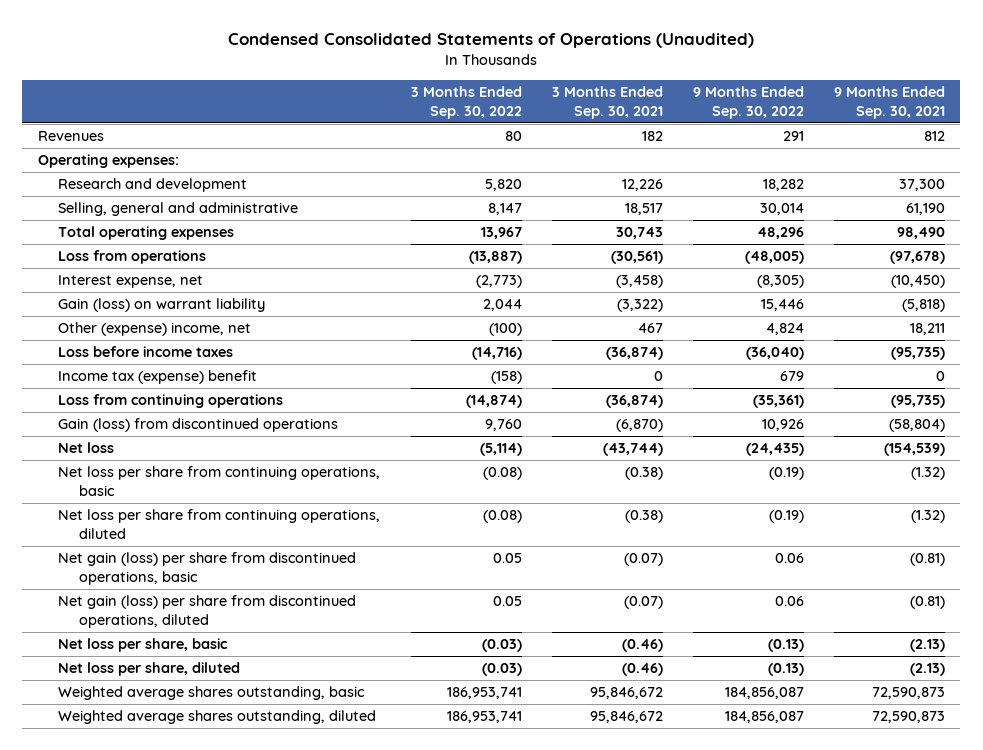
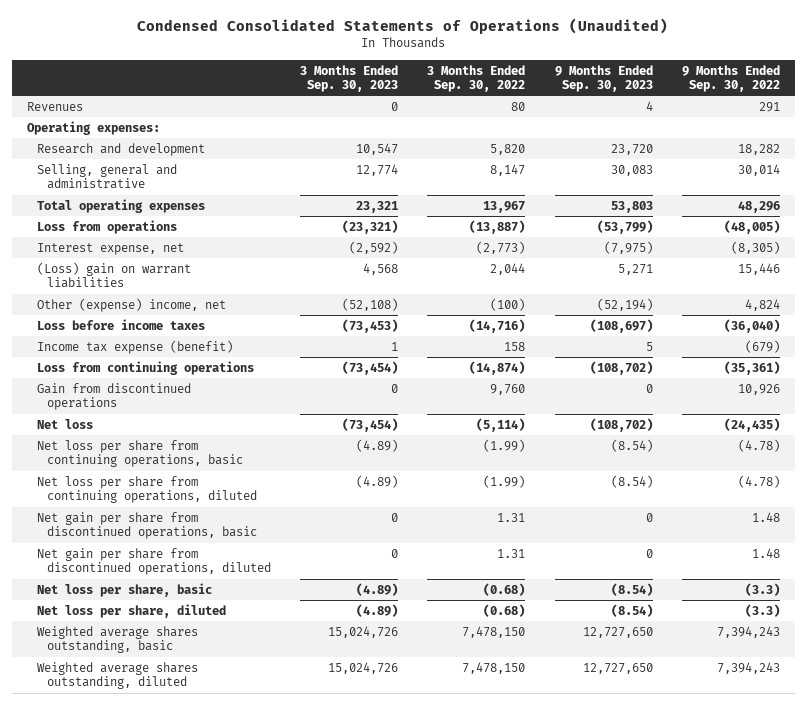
- | 3 Months Ended Sep. 30, 2022 | 3 Months Ended Sep. 30, 2021 | 9 Months Ended Sep. 30, 2022 | 9 Months Ended Sep. 30, 2021
+ | 3 Months Ended Sep. 30, 2023 | 3 Months Ended Sep. 30, 2022 | 9 Months Ended Sep. 30, 2023 | 9 Months Ended Sep. 30, 2022
- Gain (loss) on warrant liability | 2,044 | (3,322) | 15,446 | (5,818)
+ (Loss) gain on warrant liabilities | 4,568 | 2,044 | 5,271 | 15,446
- Income tax (expense) benefit | (158) | 0 | 679 | 0
+ Income tax expense (benefit) | 1 | 158 | 5 | (679)
- Gain (loss) from discontinued operations | 9,760 | (6,870) | 10,926 | (58,804)
+ Gain from discontinued operations | 0 | 9,760 | 0 | 10,926
- Net loss per share from continuing operations, basic | (0.08) | (0.38) | (0.19) | (1.32)
- Net loss per share from continuing operations, diluted | (0.08) | (0.38) | (0.19) | (1.32)
- Net gain (loss) per share from discontinued operations, basic | 0.05 | (0.07) | 0.06 | (0.81)
- Net gain (loss) per share from discontinued operations, diluted | 0.05 | (0.07) | 0.06 | (0.81)
- Net loss per share, basic | (0.03) | (0.46) | (0.13) | (2.13)
- Net loss per share, diluted | (0.03) | (0.46) | (0.13) | (2.13)
- Weighted average shares outstanding, basic | 186,953,741 | 95,846,672 | 184,856,087 | 72,590,873
- Weighted average shares outstanding, diluted | 186,953,741 | 95,846,672 | 184,856,087 | 72,590,873
+ Net loss per share from continuing operations, basic | (4.89) | (1.99) | (8.54) | (4.78)
+ Net loss per share from continuing operations, diluted | (4.89) | (1.99) | (8.54) | (4.78)
+ Net gain per share from discontinued operations, basic | 0 | 1.31 | 0 | 1.48
+ Net gain per share from discontinued operations, diluted | 0 | 1.31 | 0 | 1.48
+ Net loss per share, basic | (4.89) | (0.68) | (8.54) | (3.3)
+ Net loss per share, diluted | (4.89) | (0.68) | (8.54) | (3.3)
+ Weighted average shares outstanding, basic | 15,024,726 | 7,478,150 | 12,727,650 | 7,394,243
+ Weighted average shares outstanding, diluted | 15,024,726 | 7,478,150 | 12,727,650 | 7,394,243

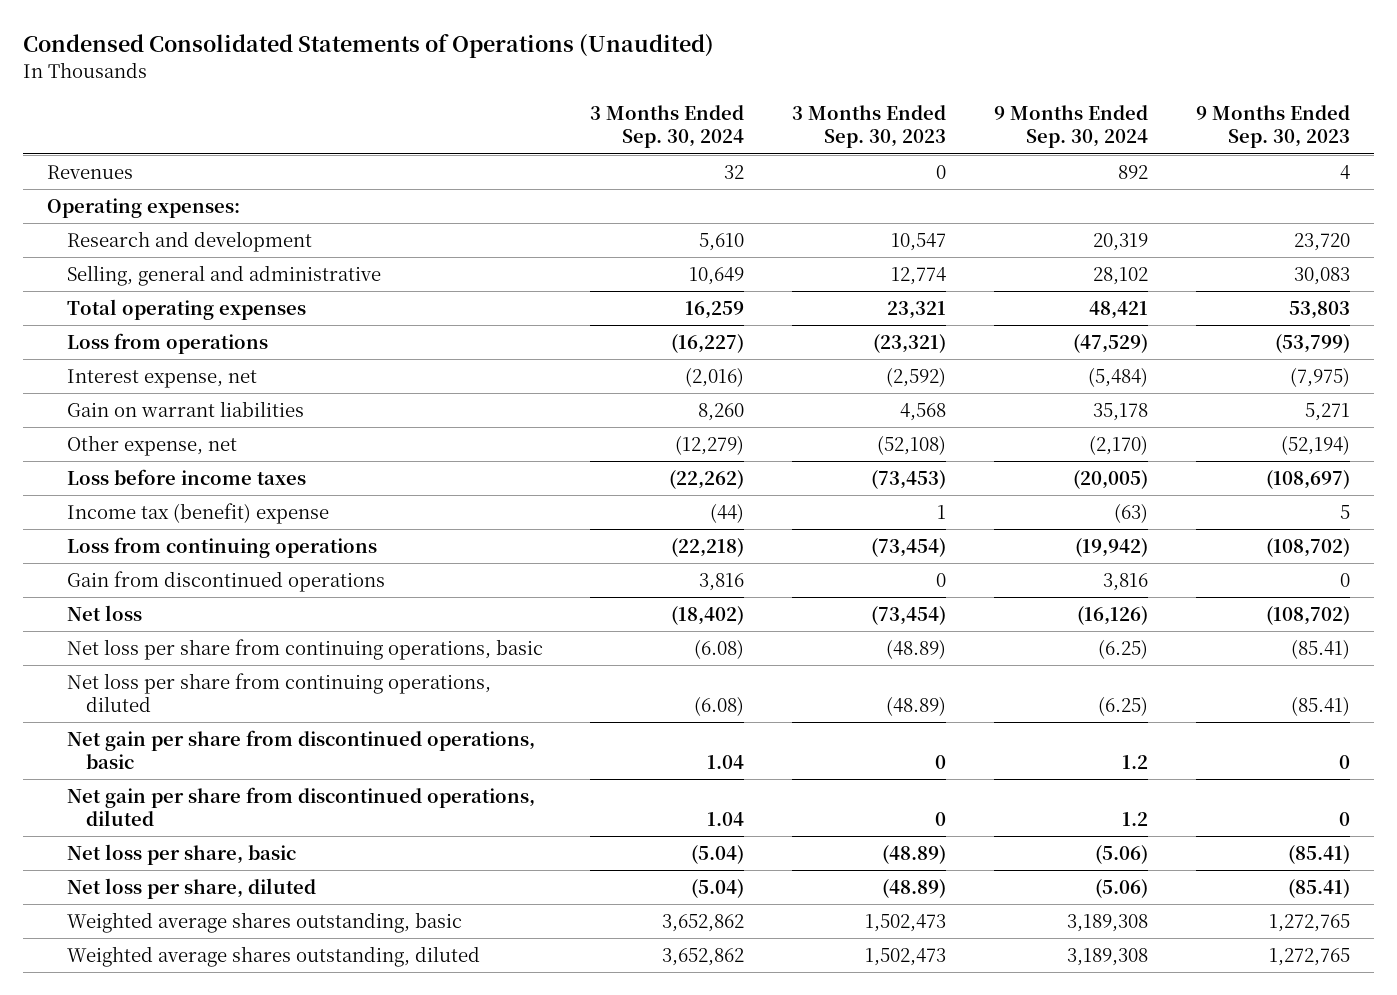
- | 3 Months Ended Sep. 30, 2023 | 3 Months Ended Sep. 30, 2022 | 9 Months Ended Sep. 30, 2023 | 9 Months Ended Sep. 30, 2022
+ | 3 Months Ended Sep. 30, 2024 | 3 Months Ended Sep. 30, 2023 | 9 Months Ended Sep. 30, 2024 | 9 Months Ended Sep. 30, 2023
- (Loss) gain on warrant liabilities | 4,568 | 2,044 | 5,271 | 15,446
- Other (expense) income, net | (52,108) | (100) | (52,194) | 4,824
+ Gain on warrant liabilities | 8,260 | 4,568 | 35,178 | 5,271
+ Other expense, net | (12,279) | (52,108) | (2,170) | (52,194)
- Income tax expense (benefit) | 1 | 158 | 5 | (679)
+ Income tax (benefit) expense | (44) | 1 | (63) | 5
- Net loss per share from continuing operations, basic | (4.89) | (1.99) | (8.54) | (4.78)
- Net loss per share from continuing operations, diluted | (4.89) | (1.99) | (8.54) | (4.78)
+ Net loss per share from continuing operations, basic | (6.08) | (48.89) | (6.25) | (85.41)
+ Net loss per share from continuing operations, diluted | (6.08) | (48.89) | (6.25) | (85.41)
- Net loss per share, basic | (4.89) | (0.68) | (8.54) | (3.3)
- Net loss per share, diluted | (4.89) | (0.68) | (8.54) | (3.3)
- Weighted average shares outstanding, basic | 15,024,726 | 7,478,150 | 12,727,650 | 7,394,243
- Weighted average shares outstanding, diluted | 15,024,726 | 7,478,150 | 12,727,650 | 7,394,243
+ Net loss per share, basic | (5.04) | (48.89) | (5.06) | (85.41)
+ Net loss per share, diluted | (5.04) | (48.89) | (5.06) | (85.41)
+ Weighted average shares outstanding, basic | 3,652,862 | 1,502,473 | 3,189,308 | 1,272,765
+ Weighted average shares outstanding, diluted | 3,652,862 | 1,502,473 | 3,189,308 | 1,272,765

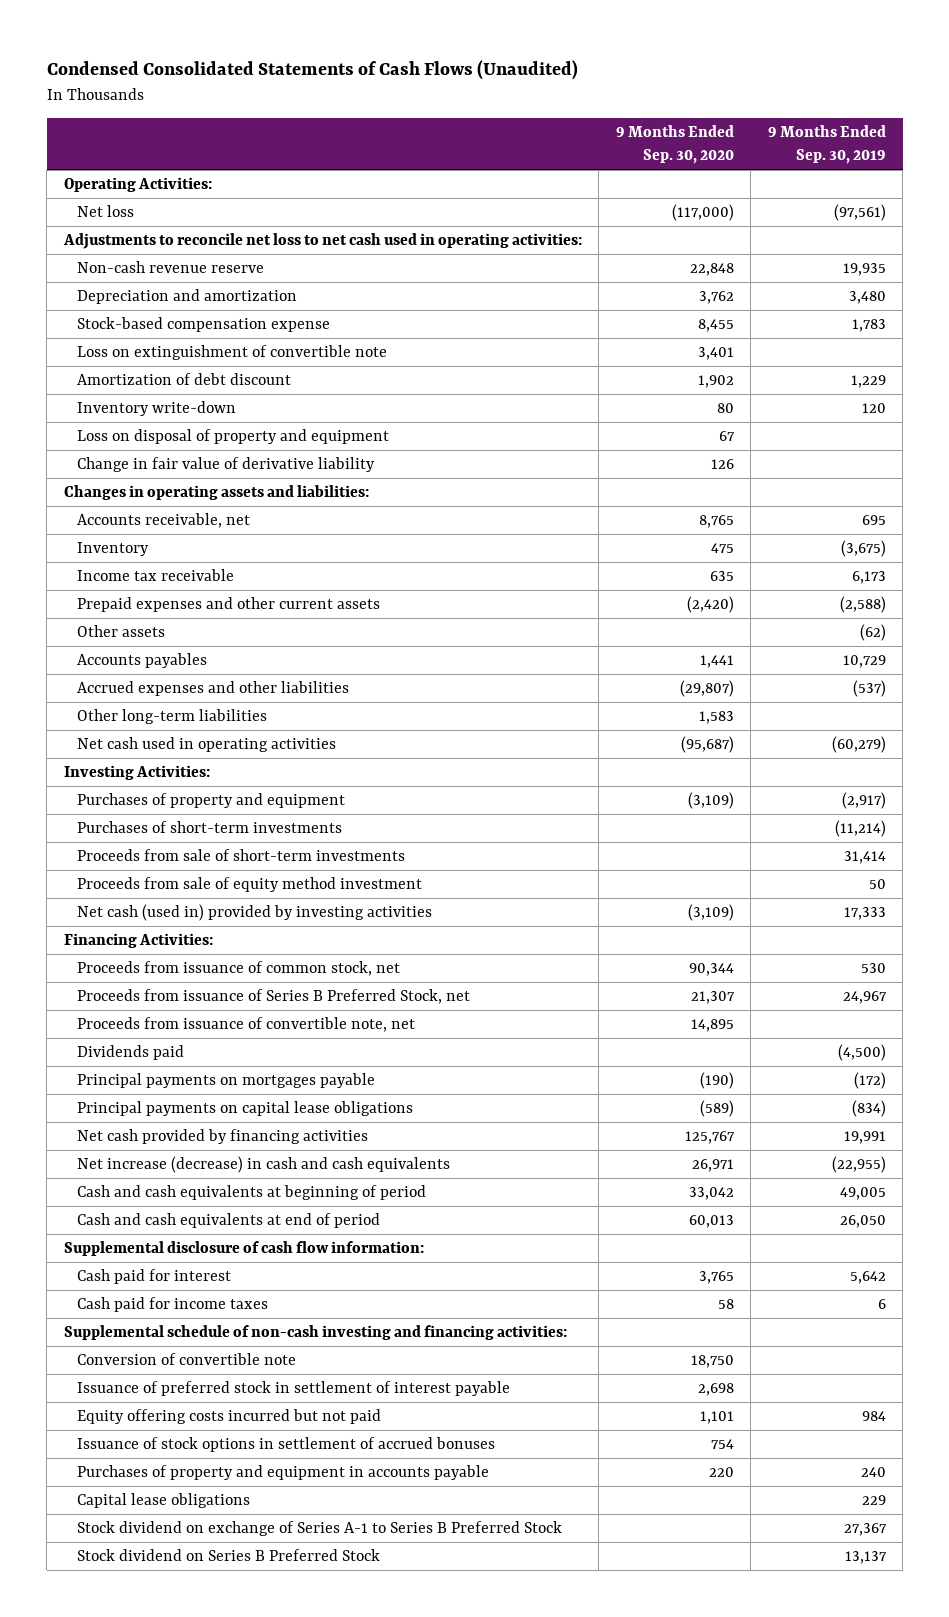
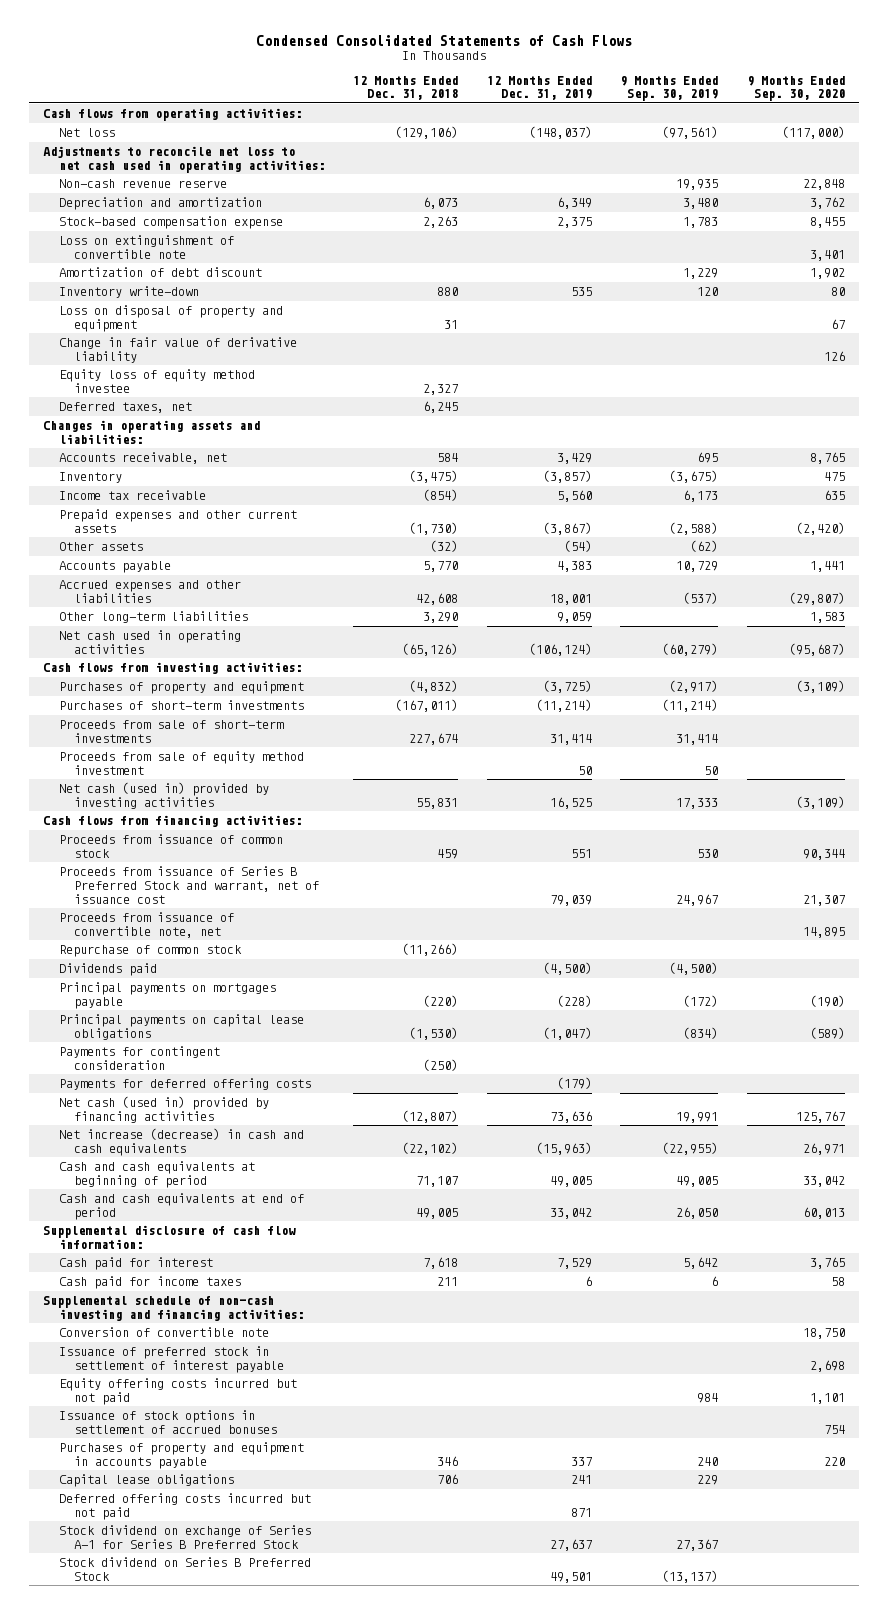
- Condensed Consolidated Statements of Cash Flows (Unaudited)
+ Condensed Consolidated Statements of Cash Flows
- | 9 Months Ended Sep. 30, 2020 | 9 Months Ended Sep. 30, 2019
+ | 12 Months Ended Dec. 31, 2018 | 12 Months Ended Dec. 31, 2019 | 9 Months Ended Sep. 30, 2019 | 9 Months Ended Sep. 30, 2020
- Operating Activities:
+ Cash flows from operating activities:
+ Equity loss of equity method investee | 2,327 | | |
+ Deferred taxes, net | 6,245 | | |
- Accounts payables | 1,441 | 10,729
+ Accounts payable | 5,770 | 4,383 | 10,729 | 1,441
- Investing Activities:
+ Cash flows from investing activities:
- Financing Activities:
- Proceeds from issuance of common stock, net | 90,344 | 530
- Proceeds from issuance of Series B Preferred Stock, net | 21,307 | 24,967
+ Cash flows from financing activities:
+ Proceeds from issuance of common stock | 459 | 551 | 530 | 90,344
+ Proceeds from issuance of Series B Preferred Stock and warrant, net of issuance cost | | 79,039 | 24,967 | 21,307
+ Repurchase of common stock | (11,266) | | |
- Net cash provided by financing activities | 125,767 | 19,991
+ Payments for contingent consideration | (250) | | |
+ Payments for deferred offering costs | | (179) | |
+ Net cash (used in) provided by financing activities | (12,807) | 73,636 | 19,991 | 125,767
- Stock dividend on exchange of Series A-1 to Series B Preferred Stock | | 27,367
- Stock dividend on Series B Preferred Stock | | 13,137
+ Deferred offering costs incurred but not paid | | 871 | |
+ Stock dividend on exchange of Series A-1 for Series B Preferred Stock | | 27,637 | 27,367 |
+ Stock dividend on Series B Preferred Stock | | 49,501 | (13,137) |

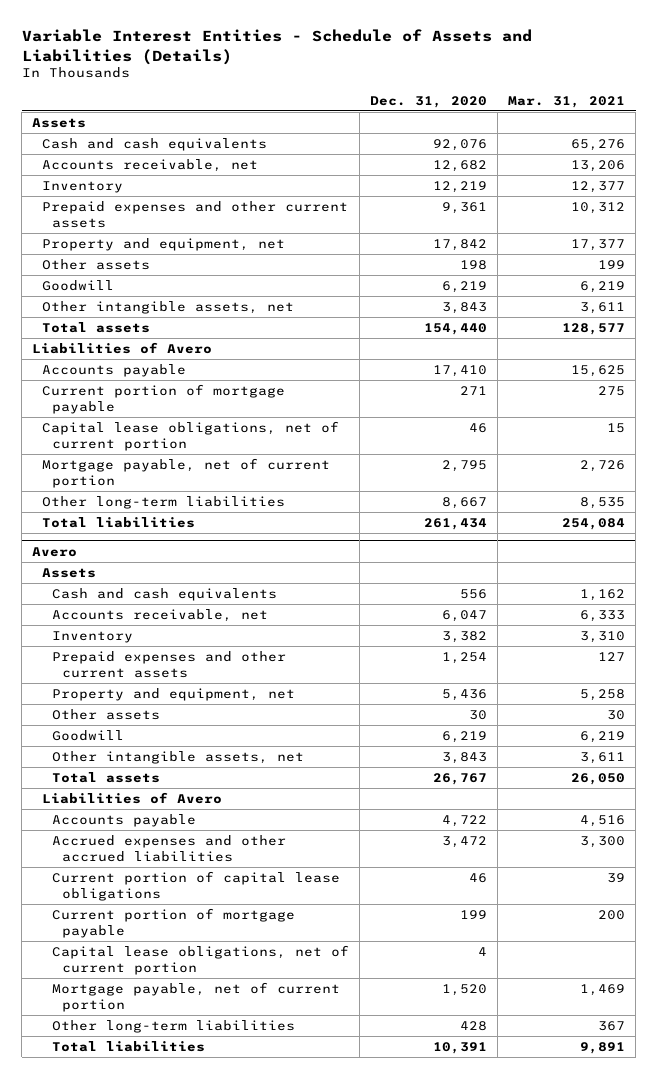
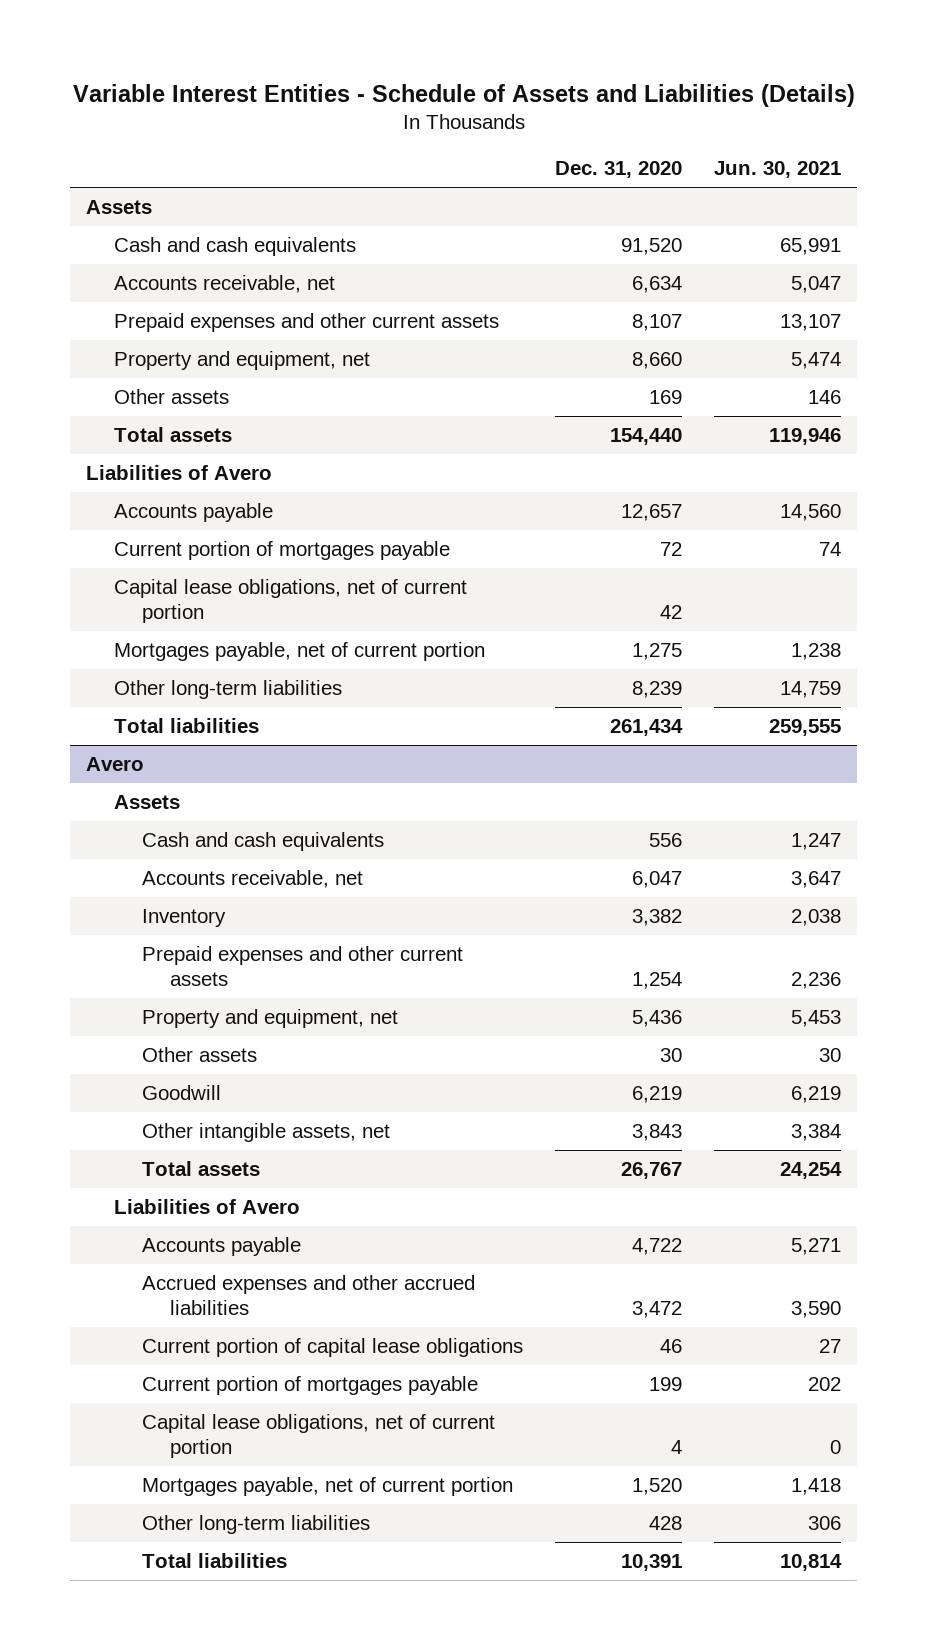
- | Dec. 31, 2020 | Mar. 31, 2021
+ | Dec. 31, 2020 | Jun. 30, 2021
- Cash and cash equivalents | 92,076 | 65,276
- Accounts receivable, net | 12,682 | 13,206
- Inventory | 12,219 | 12,377
- Prepaid expenses and other current assets | 9,361 | 10,312
- Property and equipment, net | 17,842 | 17,377
- Other assets | 198 | 199
- Goodwill | 6,219 | 6,219
- Other intangible assets, net | 3,843 | 3,611
+ Cash and cash equivalents | 91,520 | 65,991
+ Accounts receivable, net | 6,634 | 5,047
+ Prepaid expenses and other current assets | 8,107 | 13,107
+ Property and equipment, net | 8,660 | 5,474
+ Other assets | 169 | 146
- Accounts payable | 17,410 | 15,625
- Current portion of mortgage payable | 271 | 275
- Capital lease obligations, net of current portion | 46 | 15
- Mortgage payable, net of current portion | 2,795 | 2,726
- Other long-term liabilities | 8,667 | 8,535
+ Accounts payable | 12,657 | 14,560
+ Current portion of mortgages payable | 72 | 74
+ Capital lease obligations, net of current portion | 42 |
+ Mortgages payable, net of current portion | 1,275 | 1,238
+ Other long-term liabilities | 8,239 | 14,759
@ Avero
- Current portion of mortgage payable | 199 | 200
+ Current portion of mortgages payable | 199 | 202
- Mortgage payable, net of current portion | 1,520 | 1,469
+ Mortgages payable, net of current portion | 1,520 | 1,418

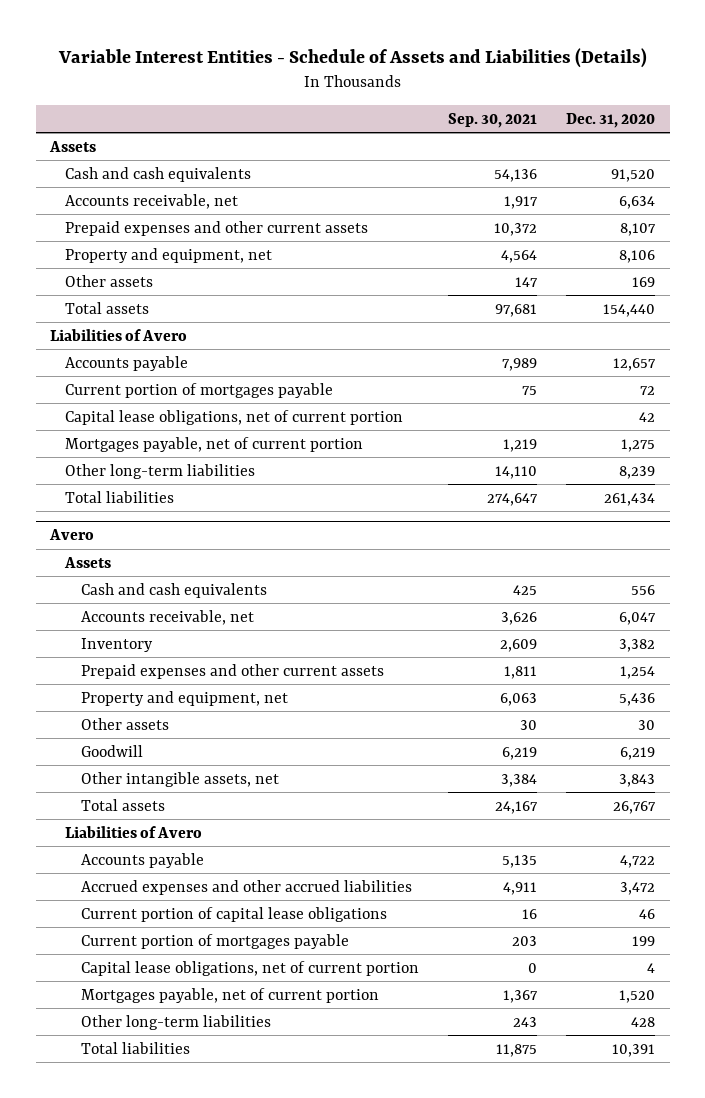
- | Dec. 31, 2020 | Jun. 30, 2021
+ | Sep. 30, 2021 | Dec. 31, 2020
- Property and equipment, net | 8,660 | 5,474
+ Property and equipment, net | 4,564 | 8,106

